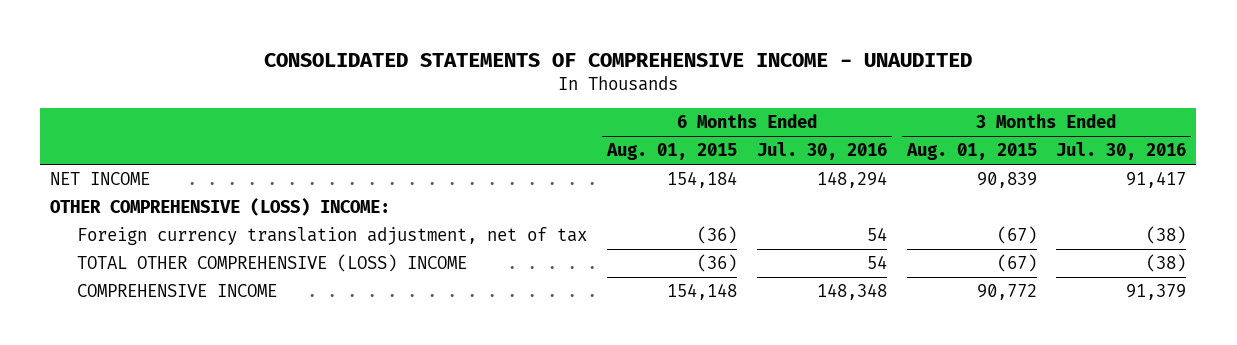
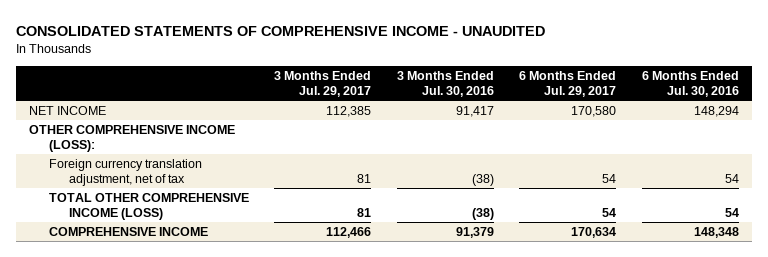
- | 6 Months Ended Aug. 01, 2015 | 6 Months Ended Jul. 30, 2016 | 3 Months Ended Aug. 01, 2015 | 3 Months Ended Jul. 30, 2016
+ | 3 Months Ended Jul. 29, 2017 | 3 Months Ended Jul. 30, 2016 | 6 Months Ended Jul. 29, 2017 | 6 Months Ended Jul. 30, 2016
- OTHER COMPREHENSIVE (LOSS) INCOME:
+ OTHER COMPREHENSIVE INCOME (LOSS):
- TOTAL OTHER COMPREHENSIVE (LOSS) INCOME | (36) | 54 | (67) | (38)
+ TOTAL OTHER COMPREHENSIVE INCOME (LOSS) | 81 | (38) | 54 | 54

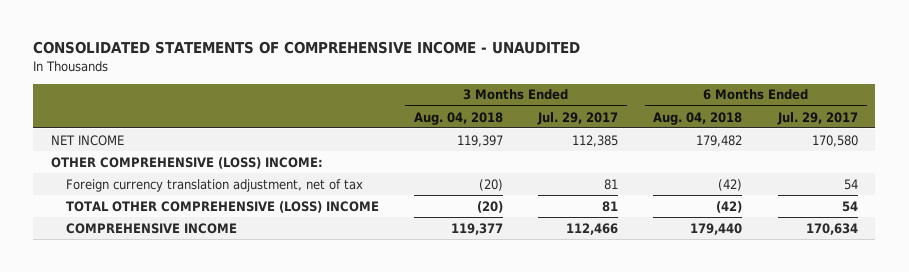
- | 3 Months Ended Jul. 29, 2017 | 3 Months Ended Jul. 30, 2016 | 6 Months Ended Jul. 29, 2017 | 6 Months Ended Jul. 30, 2016
+ | 3 Months Ended Aug. 04, 2018 | 3 Months Ended Jul. 29, 2017 | 6 Months Ended Aug. 04, 2018 | 6 Months Ended Jul. 29, 2017
- OTHER COMPREHENSIVE INCOME (LOSS):
+ OTHER COMPREHENSIVE (LOSS) INCOME:
- TOTAL OTHER COMPREHENSIVE INCOME (LOSS) | 81 | (38) | 54 | 54
+ TOTAL OTHER COMPREHENSIVE (LOSS) INCOME | (20) | 81 | (42) | 54

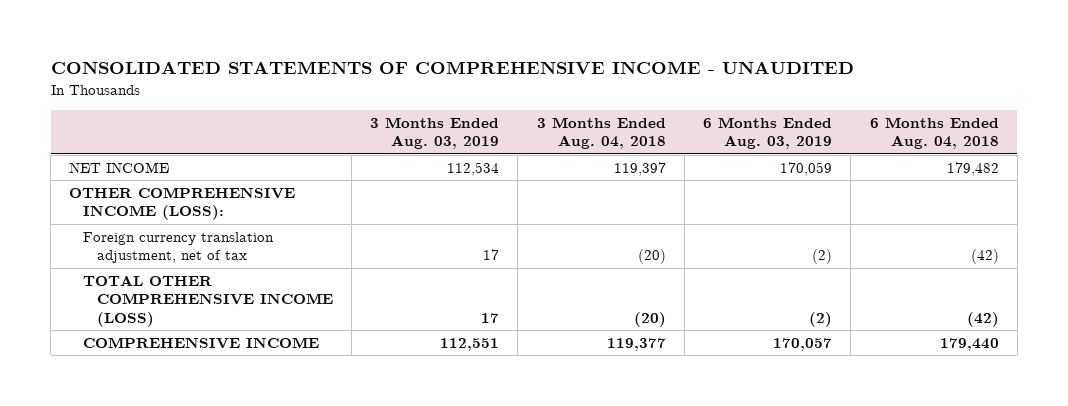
- | 3 Months Ended Aug. 04, 2018 | 3 Months Ended Jul. 29, 2017 | 6 Months Ended Aug. 04, 2018 | 6 Months Ended Jul. 29, 2017
+ | 3 Months Ended Aug. 03, 2019 | 3 Months Ended Aug. 04, 2018 | 6 Months Ended Aug. 03, 2019 | 6 Months Ended Aug. 04, 2018
- OTHER COMPREHENSIVE (LOSS) INCOME:
+ OTHER COMPREHENSIVE INCOME (LOSS):
- TOTAL OTHER COMPREHENSIVE (LOSS) INCOME | (20) | 81 | (42) | 54
+ TOTAL OTHER COMPREHENSIVE INCOME (LOSS) | 17 | (20) | (2) | (42)

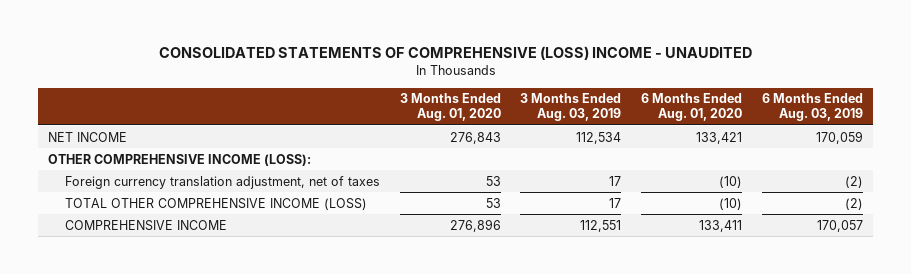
- CONSOLIDATED STATEMENTS OF COMPREHENSIVE INCOME - UNAUDITED
+ CONSOLIDATED STATEMENTS OF COMPREHENSIVE (LOSS) INCOME - UNAUDITED
- | 3 Months Ended Aug. 03, 2019 | 3 Months Ended Aug. 04, 2018 | 6 Months Ended Aug. 03, 2019 | 6 Months Ended Aug. 04, 2018
+ | 3 Months Ended Aug. 01, 2020 | 3 Months Ended Aug. 03, 2019 | 6 Months Ended Aug. 01, 2020 | 6 Months Ended Aug. 03, 2019
- Foreign currency translation adjustment, net of tax | 17 | (20) | (2) | (42)
+ Foreign currency translation adjustment, net of taxes | 53 | 17 | (10) | (2)

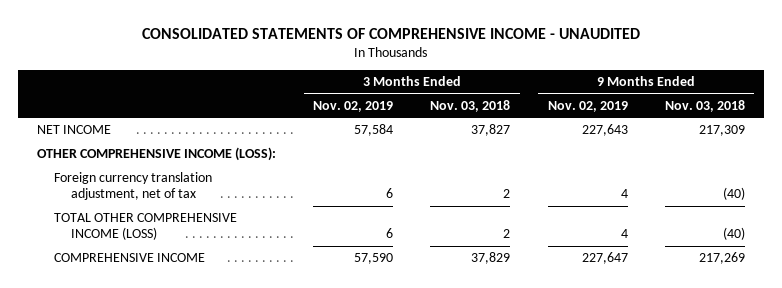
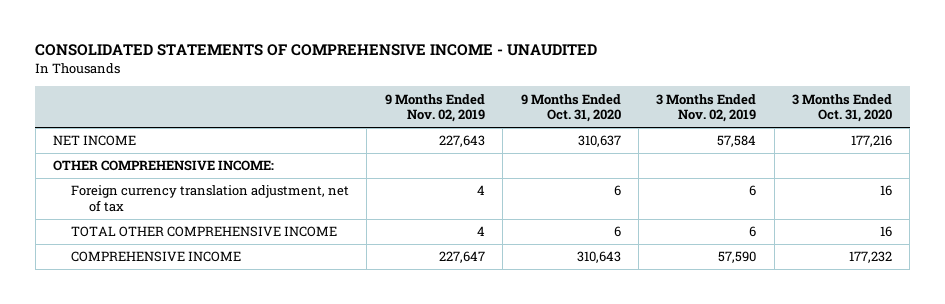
- | 3 Months Ended Nov. 02, 2019 | 3 Months Ended Nov. 03, 2018 | 9 Months Ended Nov. 02, 2019 | 9 Months Ended Nov. 03, 2018
+ | 9 Months Ended Nov. 02, 2019 | 9 Months Ended Oct. 31, 2020 | 3 Months Ended Nov. 02, 2019 | 3 Months Ended Oct. 31, 2020
- OTHER COMPREHENSIVE INCOME (LOSS):
+ OTHER COMPREHENSIVE INCOME:
- TOTAL OTHER COMPREHENSIVE INCOME (LOSS) | 6 | 2 | 4 | (40)
+ TOTAL OTHER COMPREHENSIVE INCOME | 4 | 6 | 6 | 16

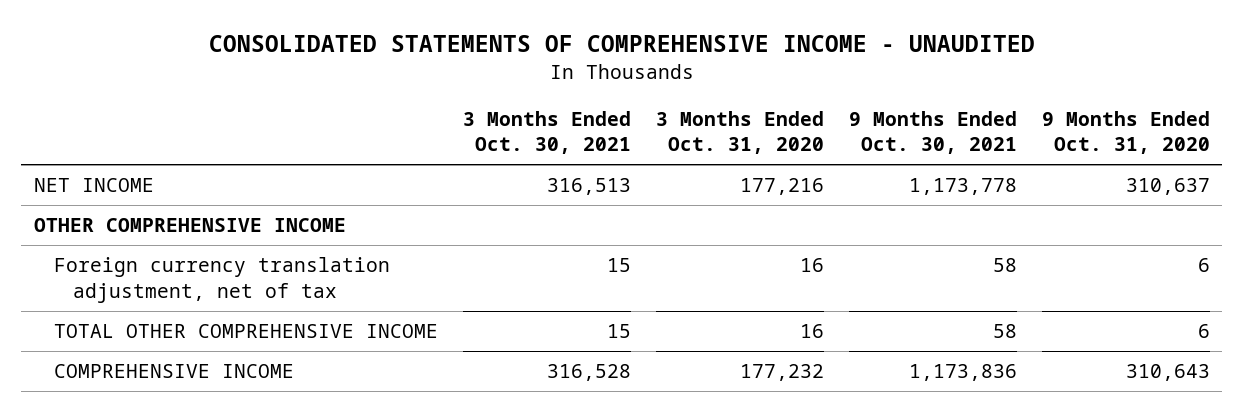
- | 9 Months Ended Nov. 02, 2019 | 9 Months Ended Oct. 31, 2020 | 3 Months Ended Nov. 02, 2019 | 3 Months Ended Oct. 31, 2020
+ | 3 Months Ended Oct. 30, 2021 | 3 Months Ended Oct. 31, 2020 | 9 Months Ended Oct. 30, 2021 | 9 Months Ended Oct. 31, 2020
- OTHER COMPREHENSIVE INCOME:
+ OTHER COMPREHENSIVE INCOME

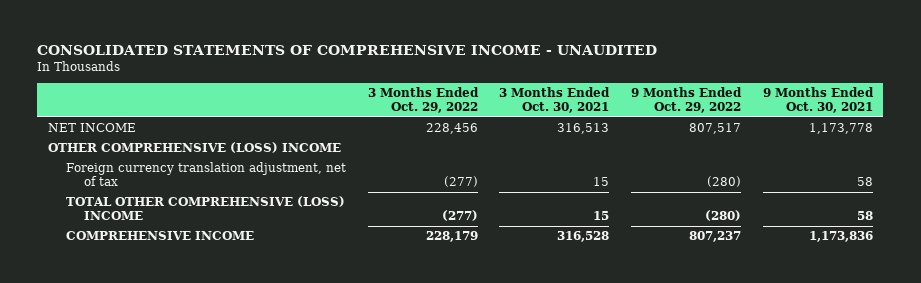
- | 3 Months Ended Oct. 30, 2021 | 3 Months Ended Oct. 31, 2020 | 9 Months Ended Oct. 30, 2021 | 9 Months Ended Oct. 31, 2020
+ | 3 Months Ended Oct. 29, 2022 | 3 Months Ended Oct. 30, 2021 | 9 Months Ended Oct. 29, 2022 | 9 Months Ended Oct. 30, 2021
- OTHER COMPREHENSIVE INCOME
+ OTHER COMPREHENSIVE (LOSS) INCOME
- TOTAL OTHER COMPREHENSIVE INCOME | 15 | 16 | 58 | 6
+ TOTAL OTHER COMPREHENSIVE (LOSS) INCOME | (277) | 15 | (280) | 58

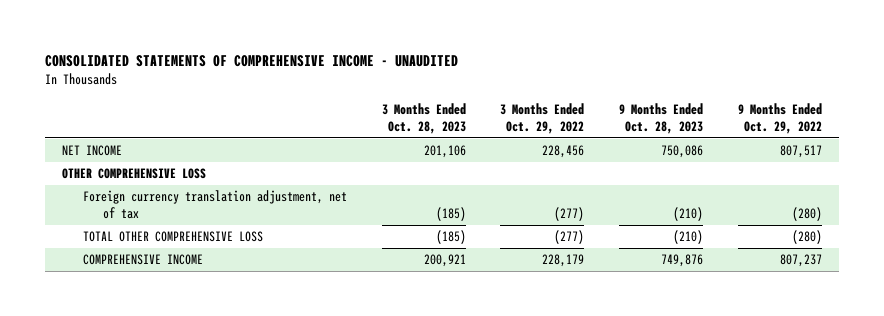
- | 3 Months Ended Oct. 29, 2022 | 3 Months Ended Oct. 30, 2021 | 9 Months Ended Oct. 29, 2022 | 9 Months Ended Oct. 30, 2021
+ | 3 Months Ended Oct. 28, 2023 | 3 Months Ended Oct. 29, 2022 | 9 Months Ended Oct. 28, 2023 | 9 Months Ended Oct. 29, 2022
- OTHER COMPREHENSIVE (LOSS) INCOME
+ OTHER COMPREHENSIVE LOSS
- TOTAL OTHER COMPREHENSIVE (LOSS) INCOME | (277) | 15 | (280) | 58
+ TOTAL OTHER COMPREHENSIVE LOSS | (185) | (277) | (210) | (280)

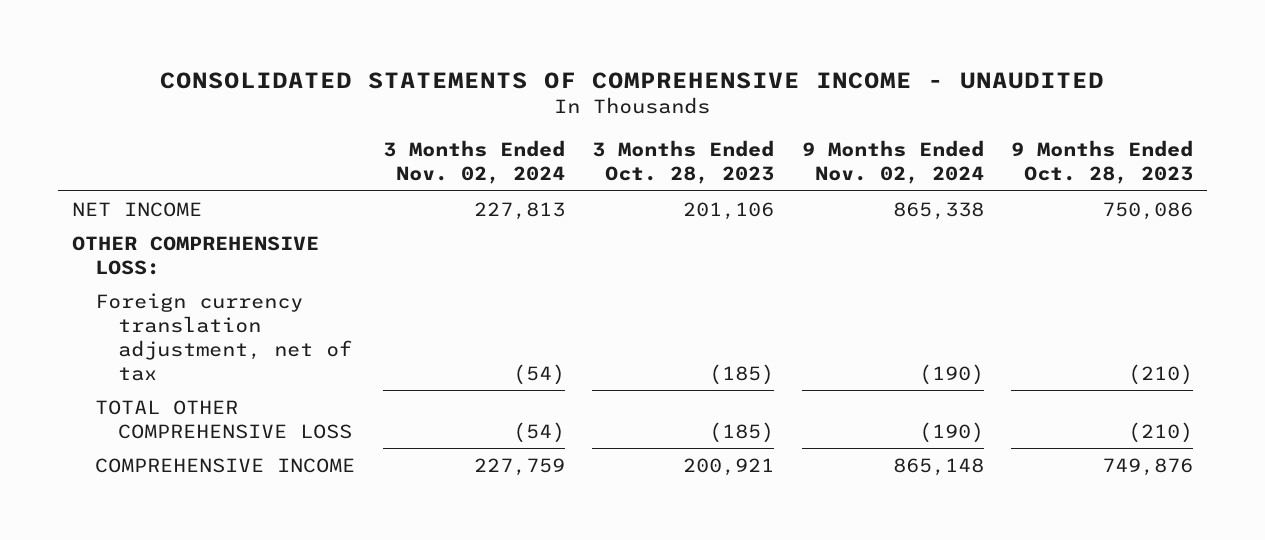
- | 3 Months Ended Oct. 28, 2023 | 3 Months Ended Oct. 29, 2022 | 9 Months Ended Oct. 28, 2023 | 9 Months Ended Oct. 29, 2022
+ | 3 Months Ended Nov. 02, 2024 | 3 Months Ended Oct. 28, 2023 | 9 Months Ended Nov. 02, 2024 | 9 Months Ended Oct. 28, 2023
- OTHER COMPREHENSIVE LOSS
+ OTHER COMPREHENSIVE LOSS:

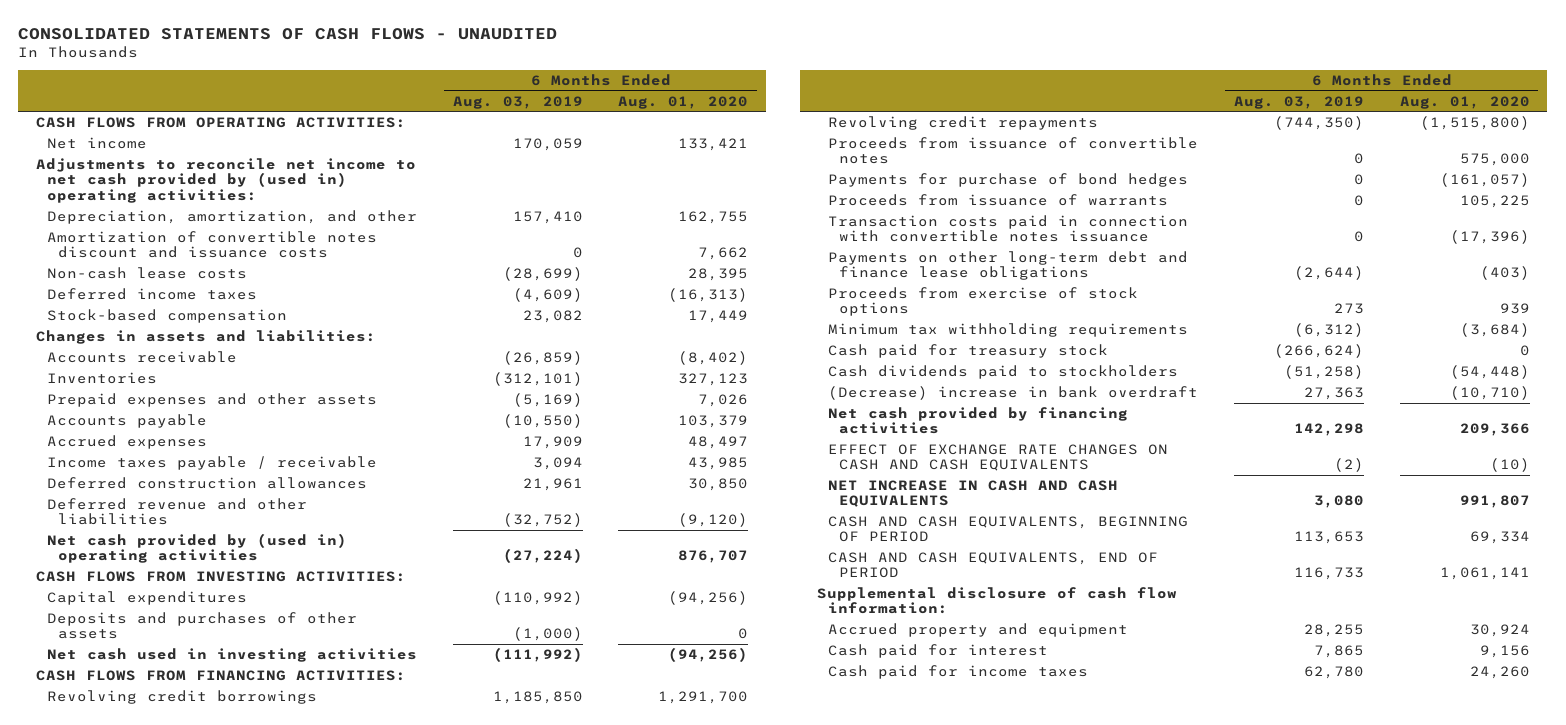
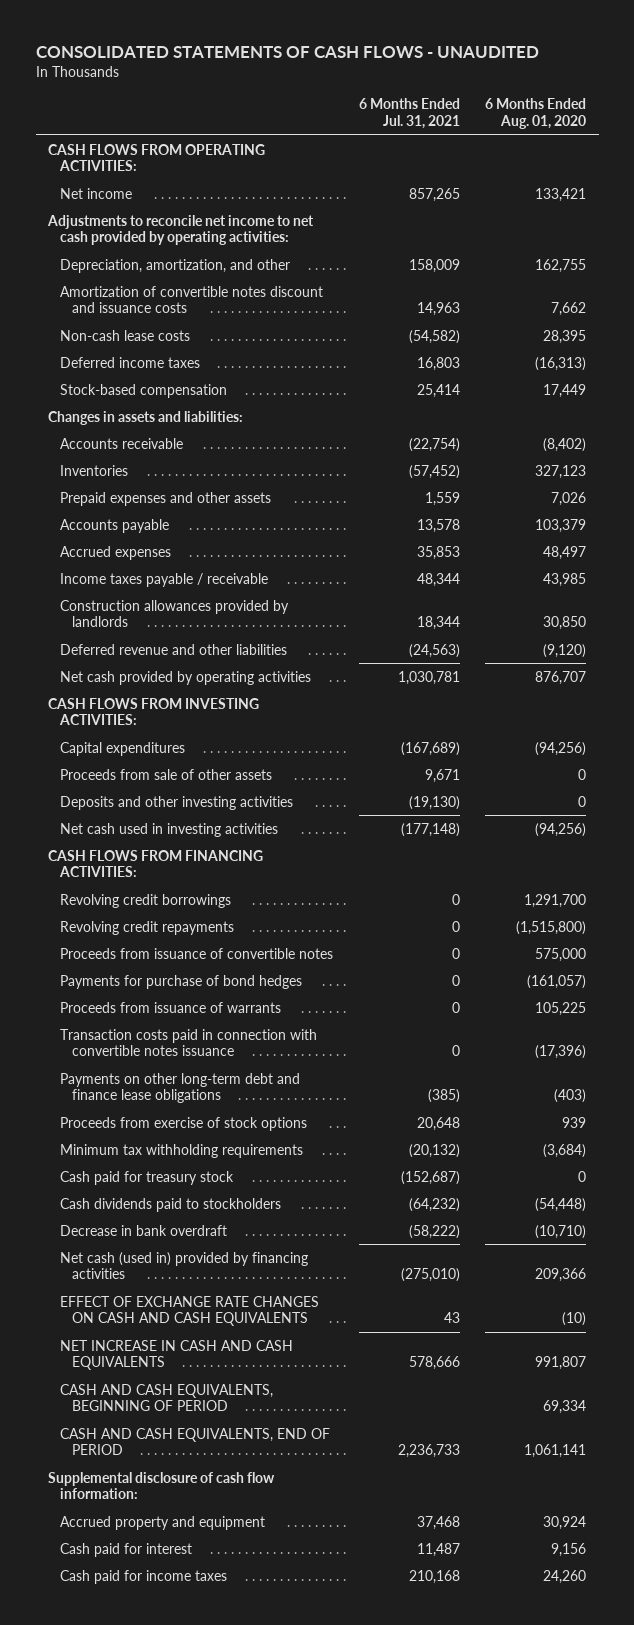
- | 6 Months Ended Aug. 03, 2019 | 6 Months Ended Aug. 01, 2020
+ | 6 Months Ended Jul. 31, 2021 | 6 Months Ended Aug. 01, 2020
- Adjustments to reconcile net income to net cash provided by (used in) operating activities:
+ Adjustments to reconcile net income to net cash provided by operating activities:
- Deferred construction allowances | 21,961 | 30,850
+ Construction allowances provided by landlords | 18,344 | 30,850
- Net cash provided by (used in) operating activities | (27,224) | 876,707
+ Net cash provided by operating activities | 1,030,781 | 876,707
- Deposits and purchases of other assets | (1,000) | 0
+ Proceeds from sale of other assets | 9,671 | 0
+ Deposits and other investing activities | (19,130) | 0
- (Decrease) increase in bank overdraft | 27,363 | (10,710)
- Net cash provided by financing activities | 142,298 | 209,366
+ Decrease in bank overdraft | (58,222) | (10,710)
+ Net cash (used in) provided by financing activities | (275,010) | 209,366

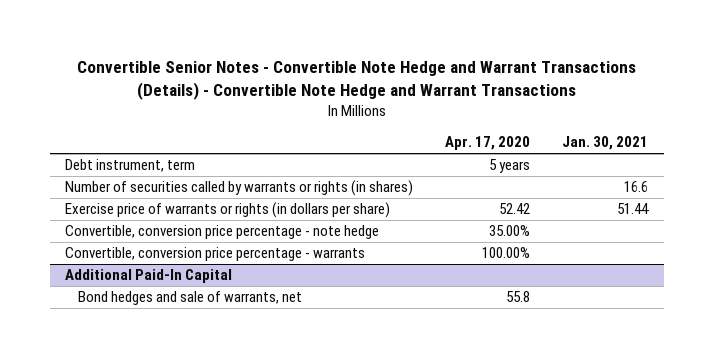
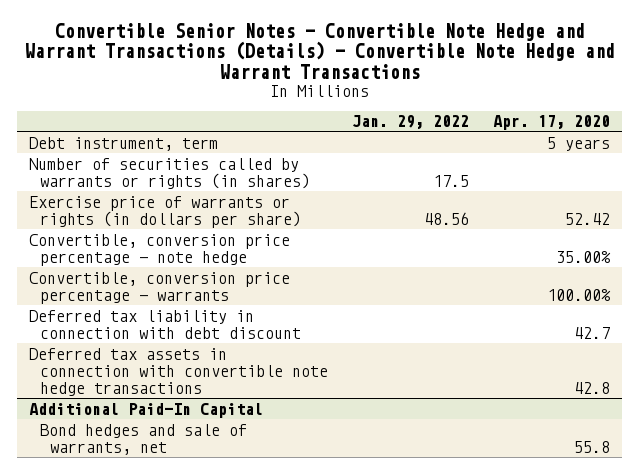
- | Apr. 17, 2020 | Jan. 30, 2021
+ | Jan. 29, 2022 | Apr. 17, 2020
+ Deferred tax liability in connection with debt discount | | 42.7
+ Deferred tax assets in connection with convertible note hedge transactions | | 42.8

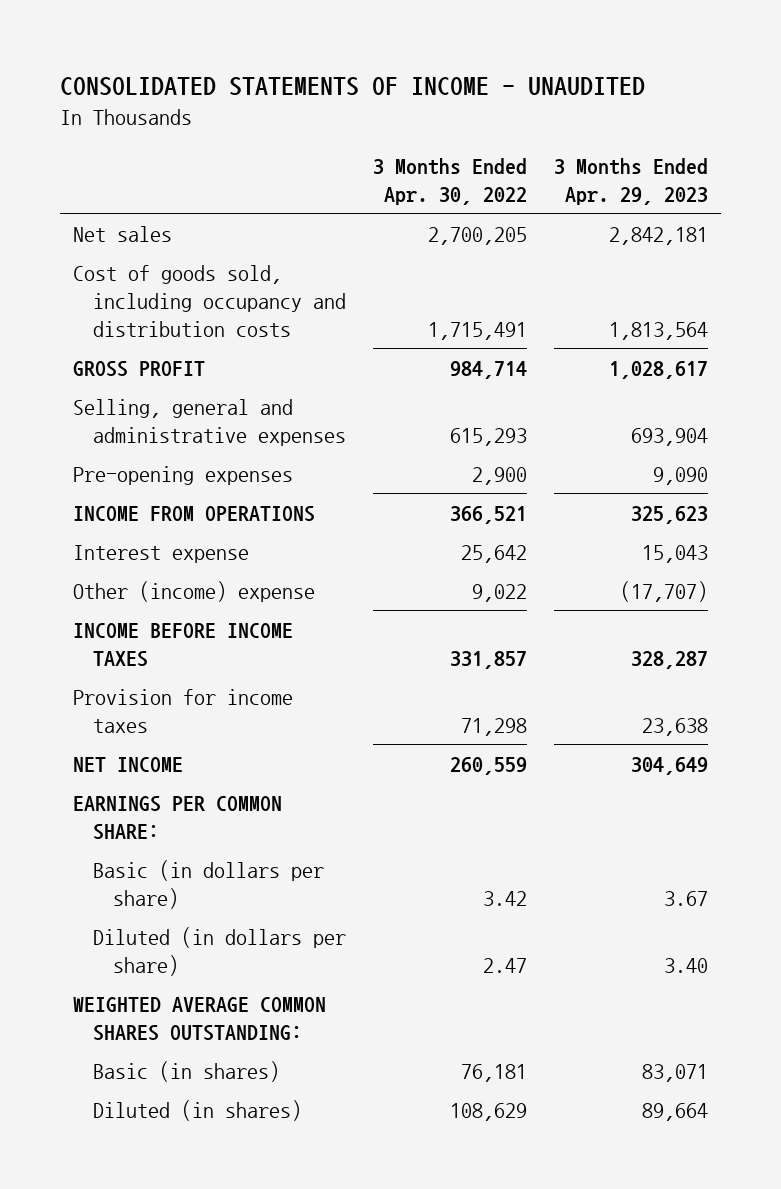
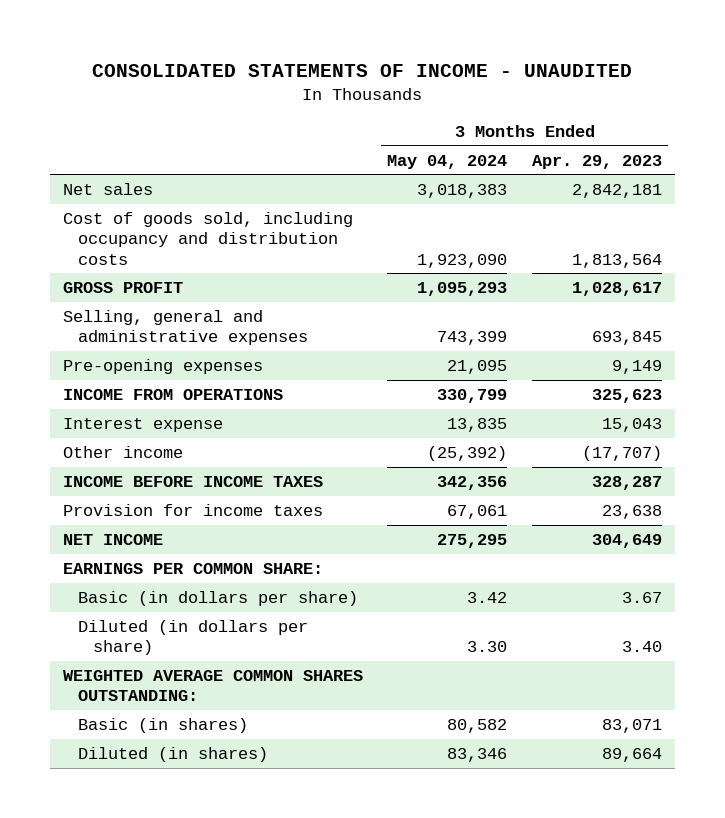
- | 3 Months Ended Apr. 30, 2022 | 3 Months Ended Apr. 29, 2023
+ | 3 Months Ended May 04, 2024 | 3 Months Ended Apr. 29, 2023
- Selling, general and administrative expenses | 615,293 | 693,904
- Pre-opening expenses | 2,900 | 9,090
+ Selling, general and administrative expenses | 743,399 | 693,845
+ Pre-opening expenses | 21,095 | 9,149
- Other (income) expense | 9,022 | (17,707)
+ Other income | (25,392) | (17,707)

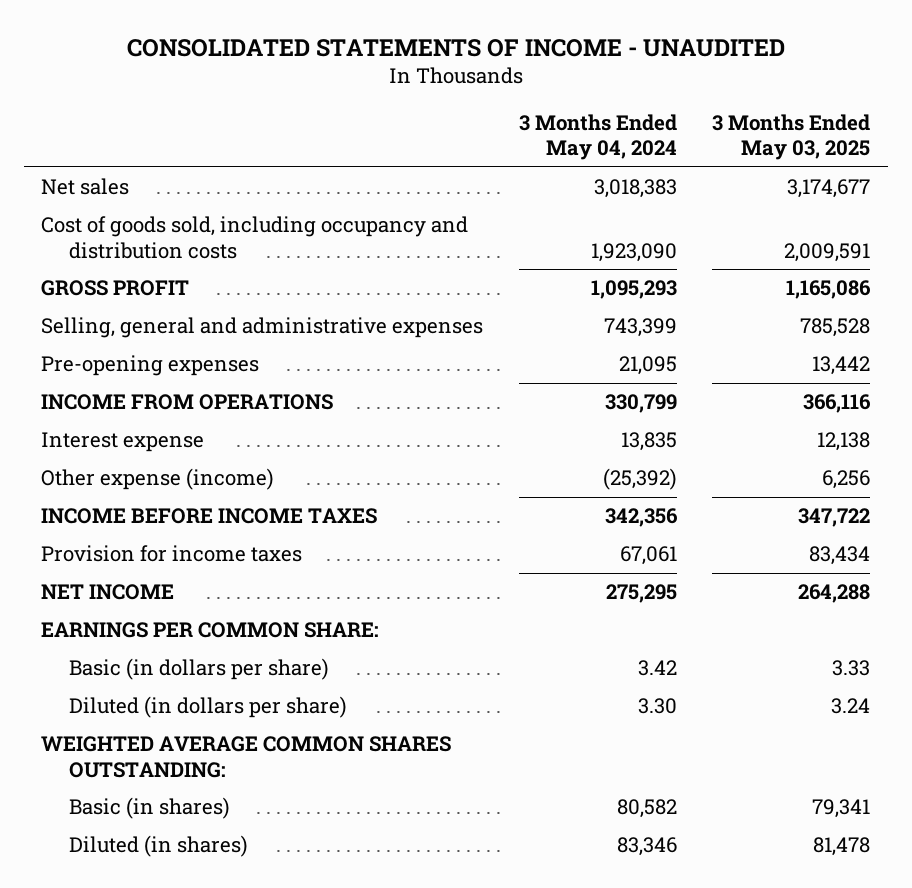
- | 3 Months Ended May 04, 2024 | 3 Months Ended Apr. 29, 2023
+ | 3 Months Ended May 04, 2024 | 3 Months Ended May 03, 2025
- Other income | (25,392) | (17,707)
+ Other expense (income) | (25,392) | 6,256

